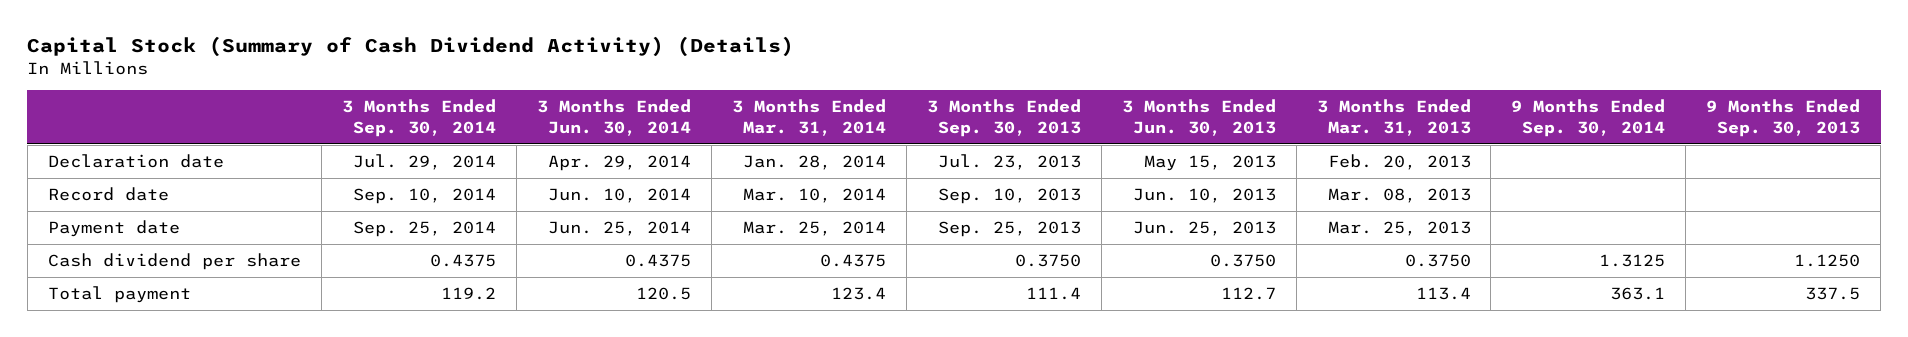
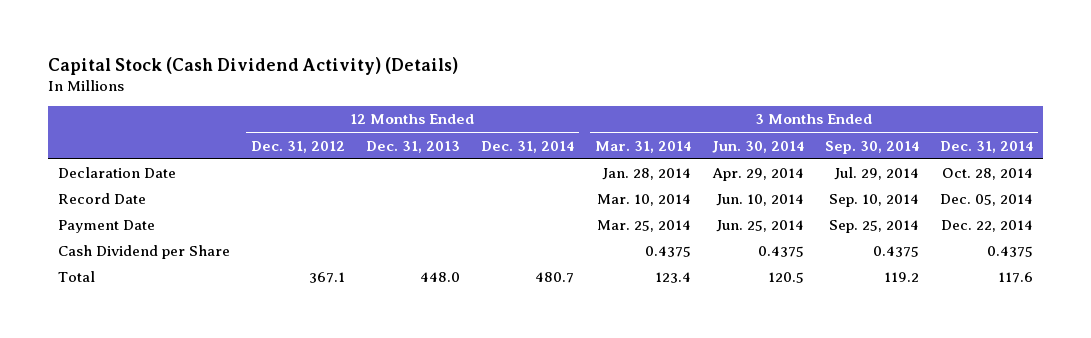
- Capital Stock (Summary of Cash Dividend Activity) (Details)
+ Capital Stock (Cash Dividend Activity) (Details)
- | 3 Months Ended Sep. 30, 2014 | 3 Months Ended Jun. 30, 2014 | 3 Months Ended Mar. 31, 2014 | 3 Months Ended Sep. 30, 2013 | 3 Months Ended Jun. 30, 2013 | 3 Months Ended Mar. 31, 2013 | 9 Months Ended Sep. 30, 2014 | 9 Months Ended Sep. 30, 2013
+ | 12 Months Ended Dec. 31, 2012 | 12 Months Ended Dec. 31, 2013 | 12 Months Ended Dec. 31, 2014 | 3 Months Ended Mar. 31, 2014 | 3 Months Ended Jun. 30, 2014 | 3 Months Ended Sep. 30, 2014 | 3 Months Ended Dec. 31, 2014
- Declaration date | Jul. 29, 2014 | Apr. 29, 2014 | Jan. 28, 2014 | Jul. 23, 2013 | May 15, 2013 | Feb. 20, 2013 | |
- Record date | Sep. 10, 2014 | Jun. 10, 2014 | Mar. 10, 2014 | Sep. 10, 2013 | Jun. 10, 2013 | Mar. 08, 2013 | |
- Payment date | Sep. 25, 2014 | Jun. 25, 2014 | Mar. 25, 2014 | Sep. 25, 2013 | Jun. 25, 2013 | Mar. 25, 2013 | |
- Cash dividend per share | 0.4375 | 0.4375 | 0.4375 | 0.3750 | 0.3750 | 0.3750 | 1.3125 | 1.1250
- Total payment | 119.2 | 120.5 | 123.4 | 111.4 | 112.7 | 113.4 | 363.1 | 337.5
+ Declaration Date | | | | Jan. 28, 2014 | Apr. 29, 2014 | Jul. 29, 2014 | Oct. 28, 2014
+ Record Date | | | | Mar. 10, 2014 | Jun. 10, 2014 | Sep. 10, 2014 | Dec. 05, 2014
+ Payment Date | | | | Mar. 25, 2014 | Jun. 25, 2014 | Sep. 25, 2014 | Dec. 22, 2014
+ Cash Dividend per Share | | | | 0.4375 | 0.4375 | 0.4375 | 0.4375
+ Total | 367.1 | 448.0 | 480.7 | 123.4 | 120.5 | 119.2 | 117.6

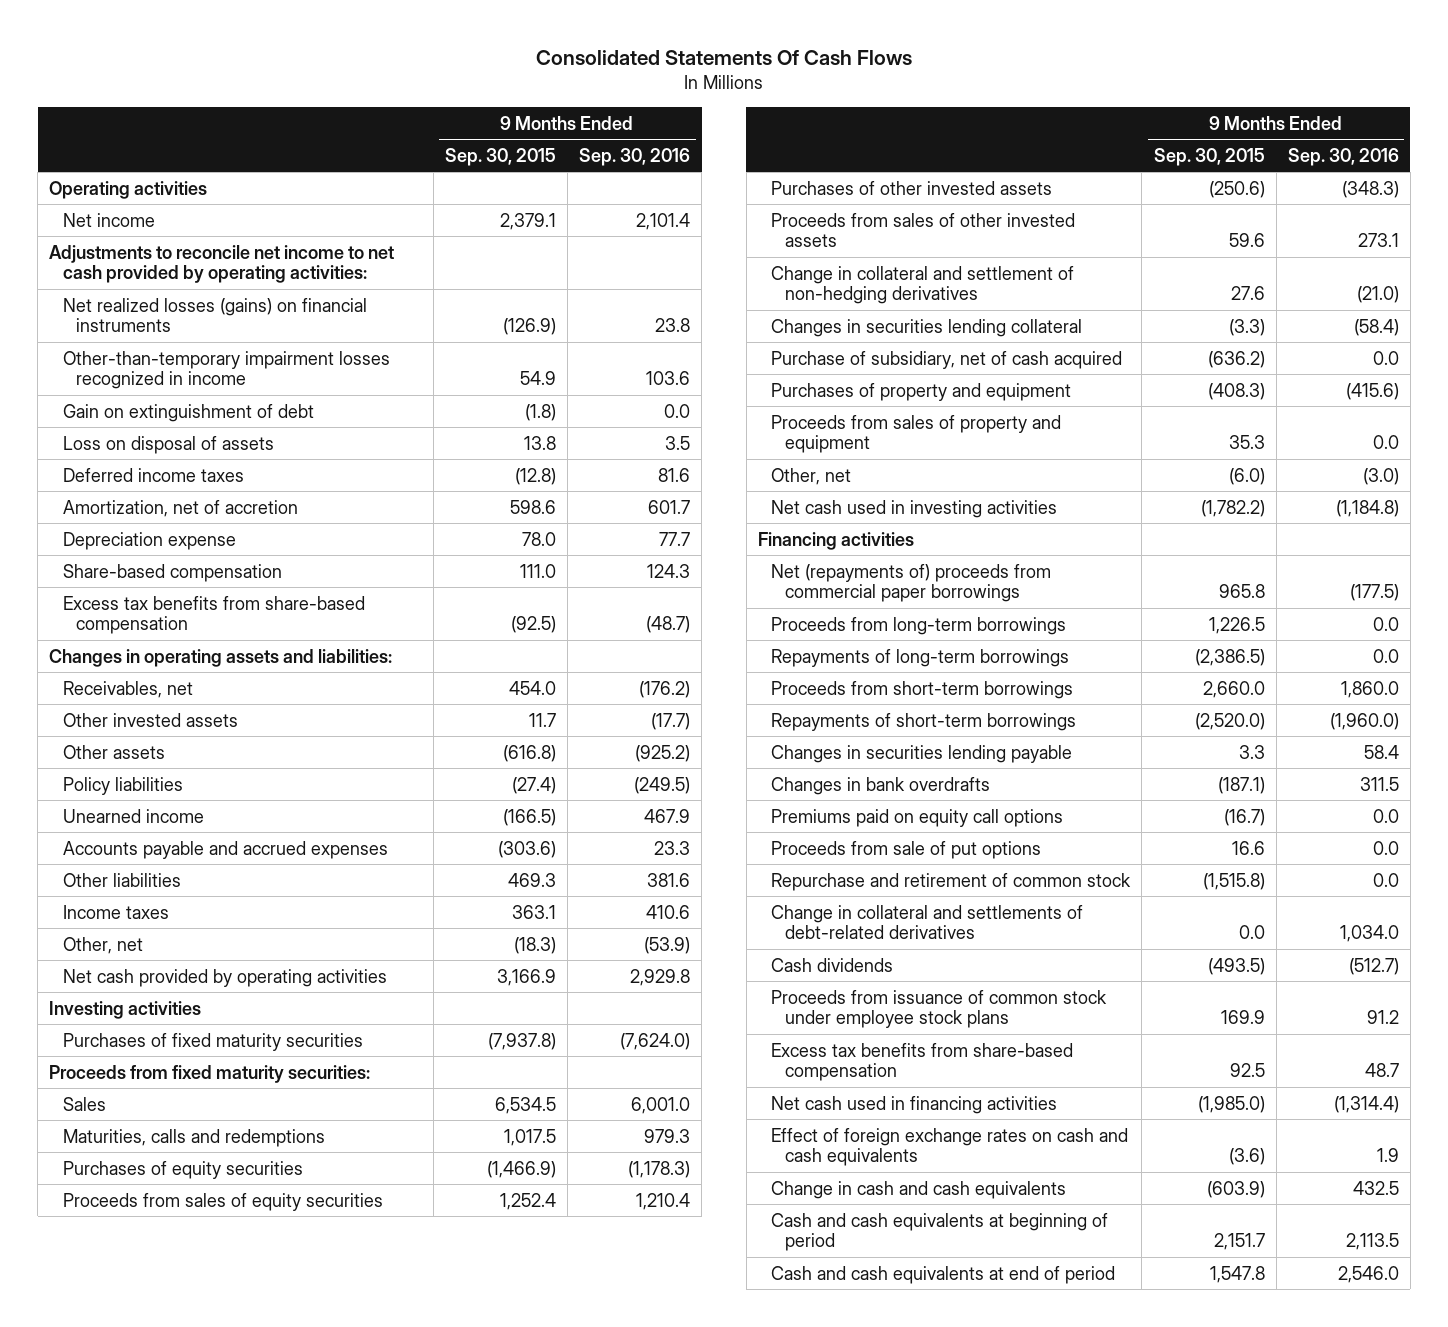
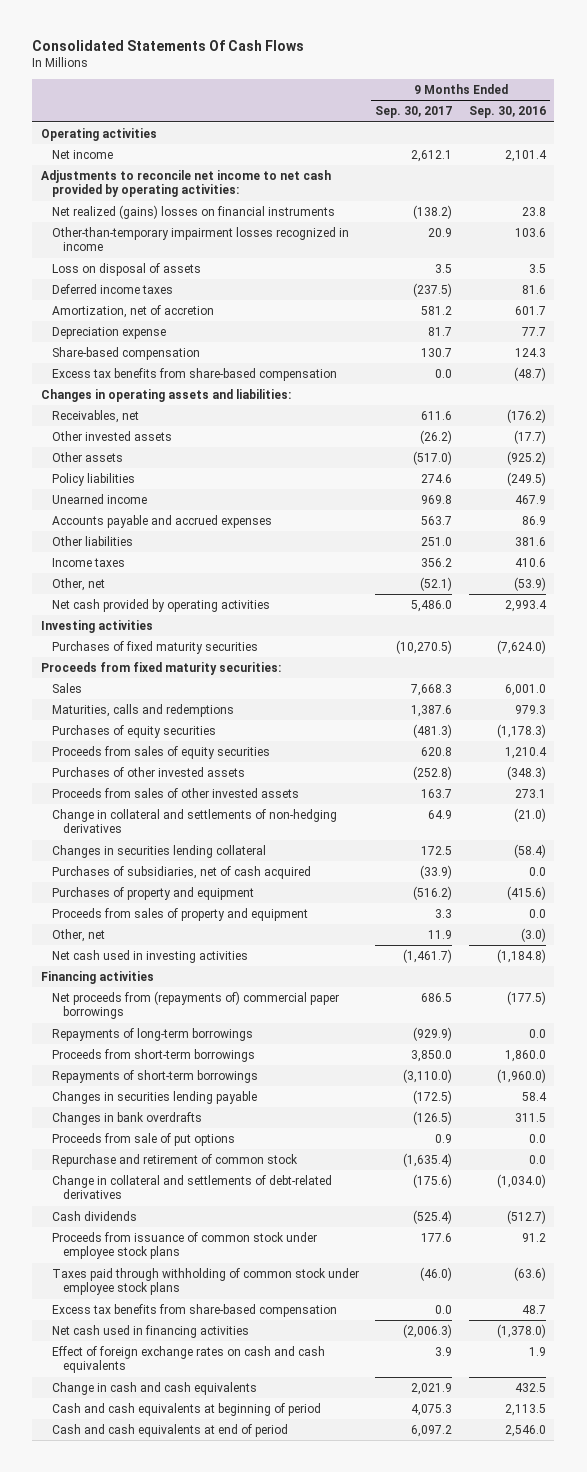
- | 9 Months Ended Sep. 30, 2015 | 9 Months Ended Sep. 30, 2016
+ | 9 Months Ended Sep. 30, 2017 | 9 Months Ended Sep. 30, 2016
- Net realized losses (gains) on financial instruments | (126.9) | 23.8
+ Net realized (gains) losses on financial instruments | (138.2) | 23.8
- Gain on extinguishment of debt | (1.8) | 0.0
- Accounts payable and accrued expenses | (303.6) | 23.3
+ Accounts payable and accrued expenses | 563.7 | 86.9
- Net cash provided by operating activities | 3,166.9 | 2,929.8
+ Net cash provided by operating activities | 5,486.0 | 2,993.4
- Change in collateral and settlement of non-hedging derivatives | 27.6 | (21.0)
+ Change in collateral and settlements of non-hedging derivatives | 64.9 | (21.0)
- Purchase of subsidiary, net of cash acquired | (636.2) | 0.0
+ Purchases of subsidiaries, net of cash acquired | (33.9) | 0.0
- Net (repayments of) proceeds from commercial paper borrowings | 965.8 | (177.5)
- Proceeds from long-term borrowings | 1,226.5 | 0.0
+ Net proceeds from (repayments of) commercial paper borrowings | 686.5 | (177.5)
- Premiums paid on equity call options | (16.7) | 0.0
- Change in collateral and settlements of debt-related derivatives | 0.0 | 1,034.0
+ Change in collateral and settlements of debt-related derivatives | (175.6) | (1,034.0)
+ Taxes paid through withholding of common stock under employee stock plans | (46.0) | (63.6)
- Net cash used in financing activities | (1,985.0) | (1,314.4)
+ Net cash used in financing activities | (2,006.3) | (1,378.0)

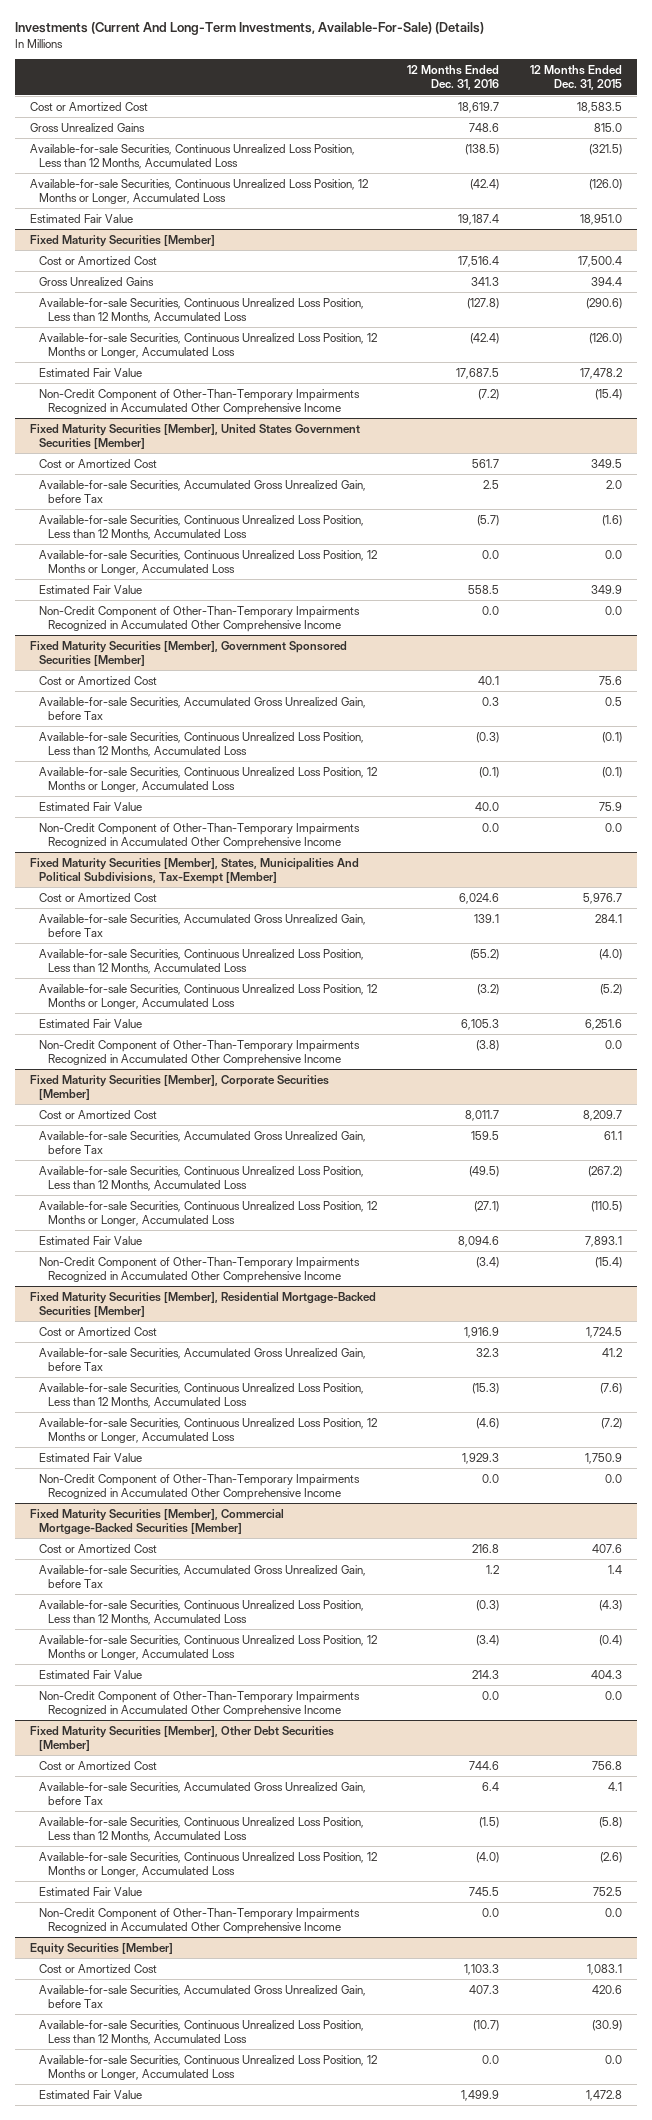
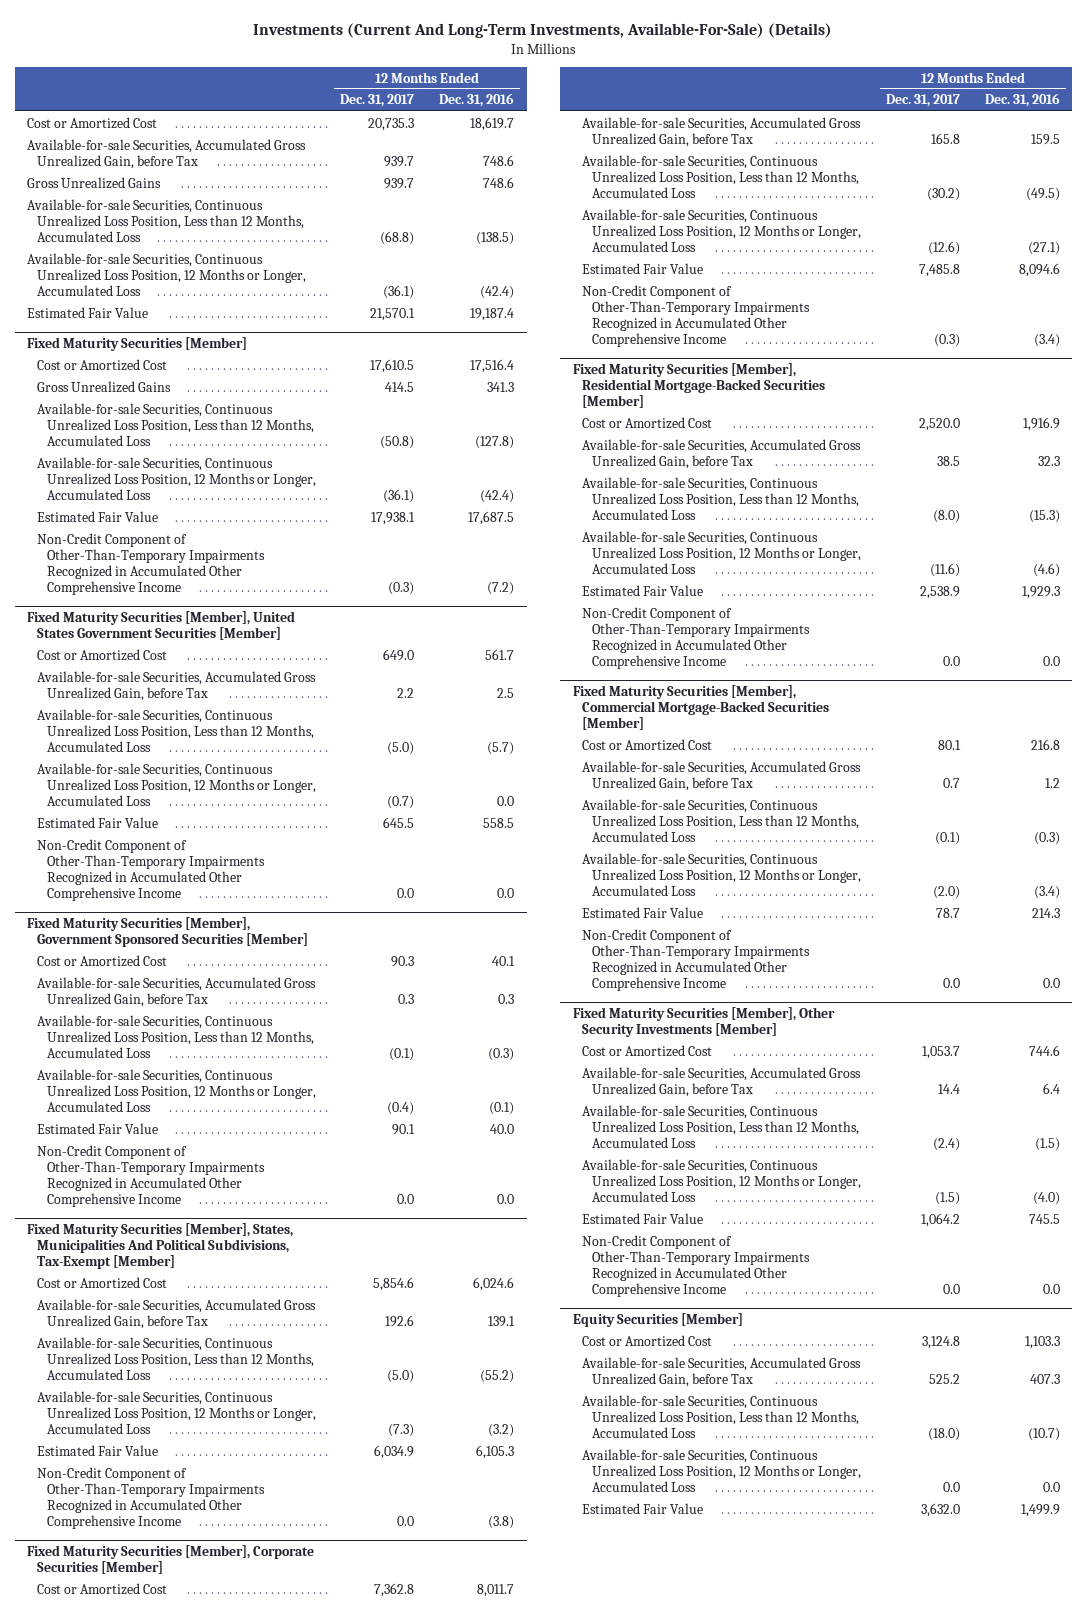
- | 12 Months Ended Dec. 31, 2016 | 12 Months Ended Dec. 31, 2015
+ | 12 Months Ended Dec. 31, 2017 | 12 Months Ended Dec. 31, 2016
+ Available-for-sale Securities, Accumulated Gross Unrealized Gain, before Tax | 939.7 | 748.6
- Fixed Maturity Securities [Member], Other Debt Securities [Member]
+ Fixed Maturity Securities [Member], Other Security Investments [Member]

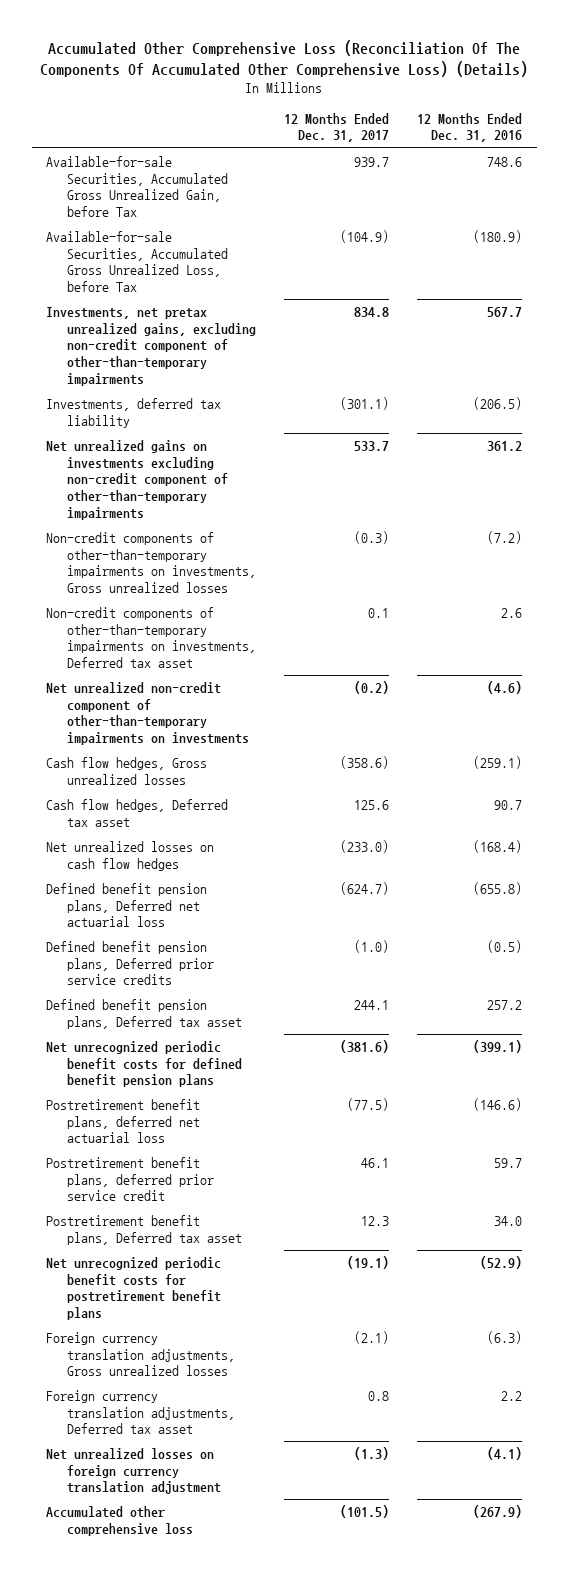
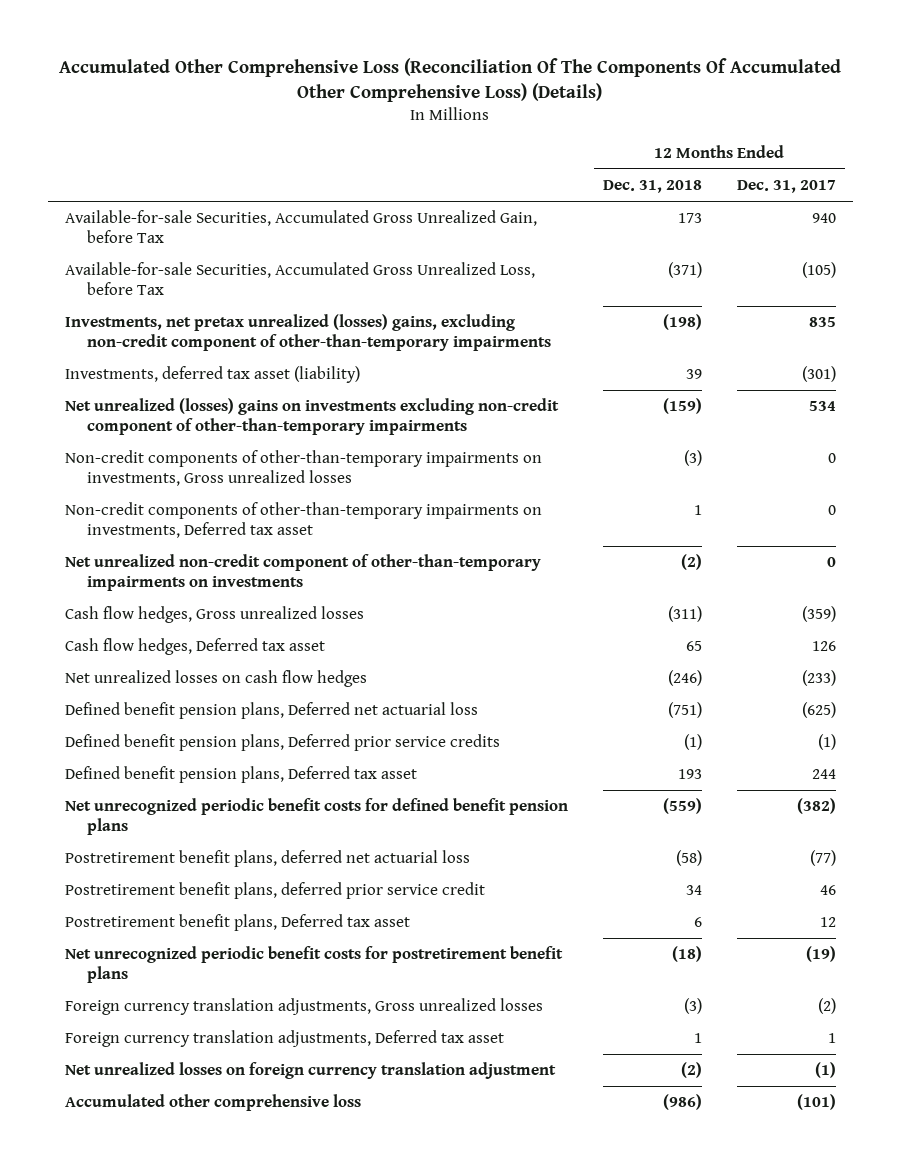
- | 12 Months Ended Dec. 31, 2017 | 12 Months Ended Dec. 31, 2016
+ | 12 Months Ended Dec. 31, 2018 | 12 Months Ended Dec. 31, 2017
- Available-for-sale Securities, Accumulated Gross Unrealized Gain, before Tax | 939.7 | 748.6
- Available-for-sale Securities, Accumulated Gross Unrealized Loss, before Tax | (104.9) | (180.9)
- Investments, net pretax unrealized gains, excluding non-credit component of other-than-temporary impairments | 834.8 | 567.7
- Investments, deferred tax liability | (301.1) | (206.5)
- Net unrealized gains on investments excluding non-credit component of other-than-temporary impairments | 533.7 | 361.2
- Non-credit components of other-than-temporary impairments on investments, Gross unrealized losses | (0.3) | (7.2)
- Non-credit components of other-than-temporary impairments on investments, Deferred tax asset | 0.1 | 2.6
- Net unrealized non-credit component of other-than-temporary impairments on investments | (0.2) | (4.6)
- Cash flow hedges, Gross unrealized losses | (358.6) | (259.1)
- Cash flow hedges, Deferred tax asset | 125.6 | 90.7
- Net unrealized losses on cash flow hedges | (233.0) | (168.4)
- Defined benefit pension plans, Deferred net actuarial loss | (624.7) | (655.8)
- Defined benefit pension plans, Deferred prior service credits | (1.0) | (0.5)
- Defined benefit pension plans, Deferred tax asset | 244.1 | 257.2
- Net unrecognized periodic benefit costs for defined benefit pension plans | (381.6) | (399.1)
- Postretirement benefit plans, deferred net actuarial loss | (77.5) | (146.6)
- Postretirement benefit plans, deferred prior service credit | 46.1 | 59.7
- Postretirement benefit plans, Deferred tax asset | 12.3 | 34.0
- Net unrecognized periodic benefit costs for postretirement benefit plans | (19.1) | (52.9)
- Foreign currency translation adjustments, Gross unrealized losses | (2.1) | (6.3)
- Foreign currency translation adjustments, Deferred tax asset | 0.8 | 2.2
- Net unrealized losses on foreign currency translation adjustment | (1.3) | (4.1)
- Accumulated other comprehensive loss | (101.5) | (267.9)
+ Available-for-sale Securities, Accumulated Gross Unrealized Gain, before Tax | 173 | 940
+ Available-for-sale Securities, Accumulated Gross Unrealized Loss, before Tax | (371) | (105)
+ Investments, net pretax unrealized (losses) gains, excluding non-credit component of other-than-temporary impairments | (198) | 835
+ Investments, deferred tax asset (liability) | 39 | (301)
+ Net unrealized (losses) gains on investments excluding non-credit component of other-than-temporary impairments | (159) | 534
+ Non-credit components of other-than-temporary impairments on investments, Gross unrealized losses | (3) | 0
+ Non-credit components of other-than-temporary impairments on investments, Deferred tax asset | 1 | 0
+ Net unrealized non-credit component of other-than-temporary impairments on investments | (2) | 0
+ Cash flow hedges, Gross unrealized losses | (311) | (359)
+ Cash flow hedges, Deferred tax asset | 65 | 126
+ Net unrealized losses on cash flow hedges | (246) | (233)
+ Defined benefit pension plans, Deferred net actuarial loss | (751) | (625)
+ Defined benefit pension plans, Deferred prior service credits | (1) | (1)
+ Defined benefit pension plans, Deferred tax asset | 193 | 244
+ Net unrecognized periodic benefit costs for defined benefit pension plans | (559) | (382)
+ Postretirement benefit plans, deferred net actuarial loss | (58) | (77)
+ Postretirement benefit plans, deferred prior service credit | 34 | 46
+ Postretirement benefit plans, Deferred tax asset | 6 | 12
+ Net unrecognized periodic benefit costs for postretirement benefit plans | (18) | (19)
+ Foreign currency translation adjustments, Gross unrealized losses | (3) | (2)
+ Foreign currency translation adjustments, Deferred tax asset | 1 | 1
+ Net unrealized losses on foreign currency translation adjustment | (2) | (1)
+ Accumulated other comprehensive loss | (986) | (101)

